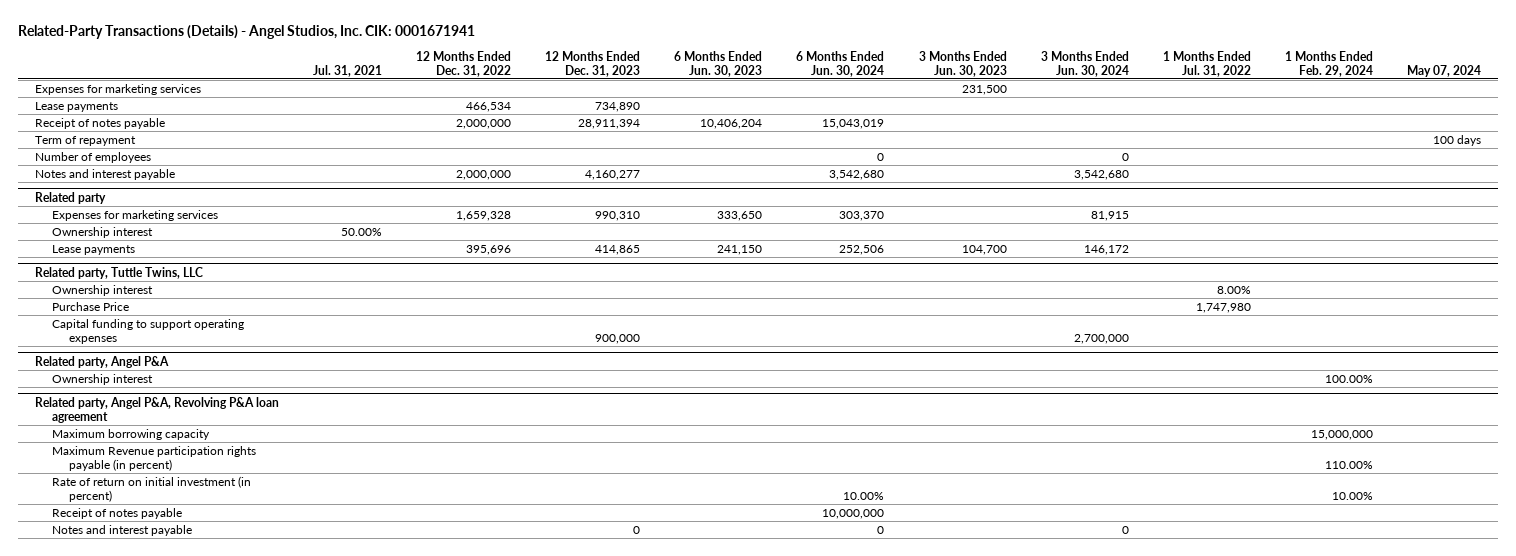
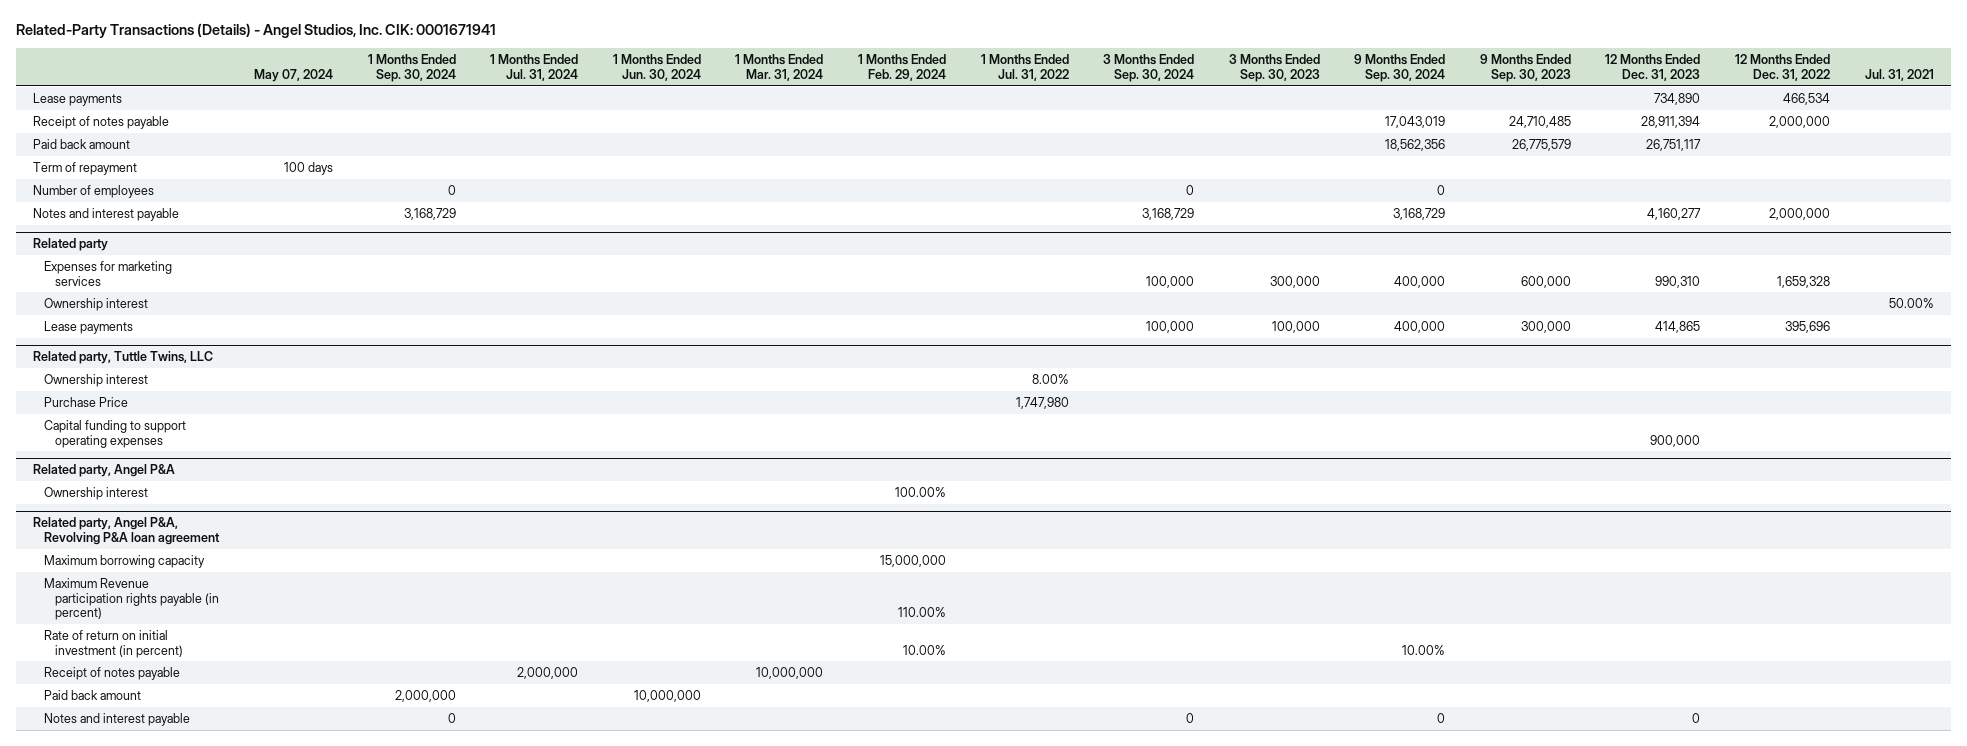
- | Jul. 31, 2021 | 12 Months Ended Dec. 31, 2022 | 12 Months Ended Dec. 31, 2023 | 6 Months Ended Jun. 30, 2023 | 6 Months Ended Jun. 30, 2024 | 3 Months Ended Jun. 30, 2023 | 3 Months Ended Jun. 30, 2024 | 1 Months Ended Jul. 31, 2022 | 1 Months Ended Feb. 29, 2024 | May 07, 2024
+ | May 07, 2024 | 1 Months Ended Sep. 30, 2024 | 1 Months Ended Jul. 31, 2024 | 1 Months Ended Jun. 30, 2024 | 1 Months Ended Mar. 31, 2024 | 1 Months Ended Feb. 29, 2024 | 1 Months Ended Jul. 31, 2022 | 3 Months Ended Sep. 30, 2024 | 3 Months Ended Sep. 30, 2023 | 9 Months Ended Sep. 30, 2024 | 9 Months Ended Sep. 30, 2023 | 12 Months Ended Dec. 31, 2023 | 12 Months Ended Dec. 31, 2022 | Jul. 31, 2021
- Expenses for marketing services | | | | | | 231,500 | | | |
+ Paid back amount | | | | | | | | | | 18,562,356 | 26,775,579 | 26,751,117 | |
@ Related party, Angel P&A, Revolving P&A loan agreement
+ Paid back amount | | 2,000,000 | | 10,000,000 | | | | | | | | | |

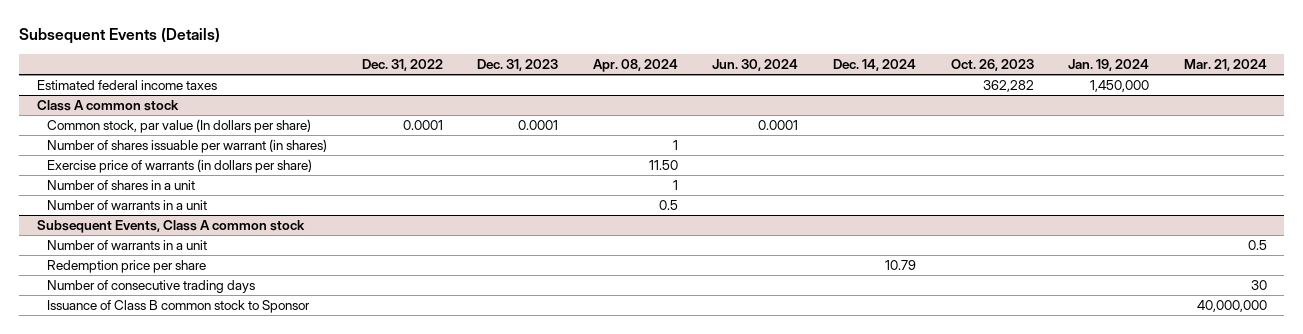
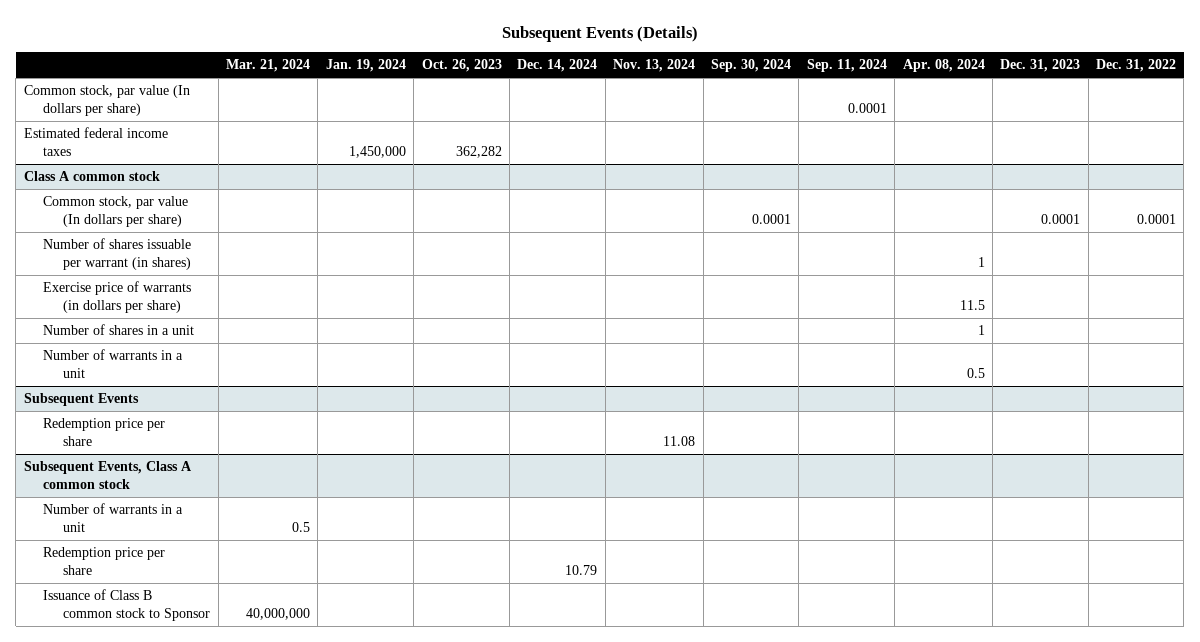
- | Dec. 31, 2022 | Dec. 31, 2023 | Apr. 08, 2024 | Jun. 30, 2024 | Dec. 14, 2024 | Oct. 26, 2023 | Jan. 19, 2024 | Mar. 21, 2024
+ | Mar. 21, 2024 | Jan. 19, 2024 | Oct. 26, 2023 | Dec. 14, 2024 | Nov. 13, 2024 | Sep. 30, 2024 | Sep. 11, 2024 | Apr. 08, 2024 | Dec. 31, 2023 | Dec. 31, 2022
+ Common stock, par value (In dollars per share) | | | | | | | 0.0001 | | |
@ Class A common stock
- Exercise price of warrants (in dollars per share) | | | 11.50 | | | | |
+ Exercise price of warrants (in dollars per share) | | | | | | | | 11.5 | |
+ Subsequent Events
+ Redemption price per share | | | | | 11.08 | | | | |
@ Subsequent Events, Class A common stock
- Number of consecutive trading days | | | | | | | | 30

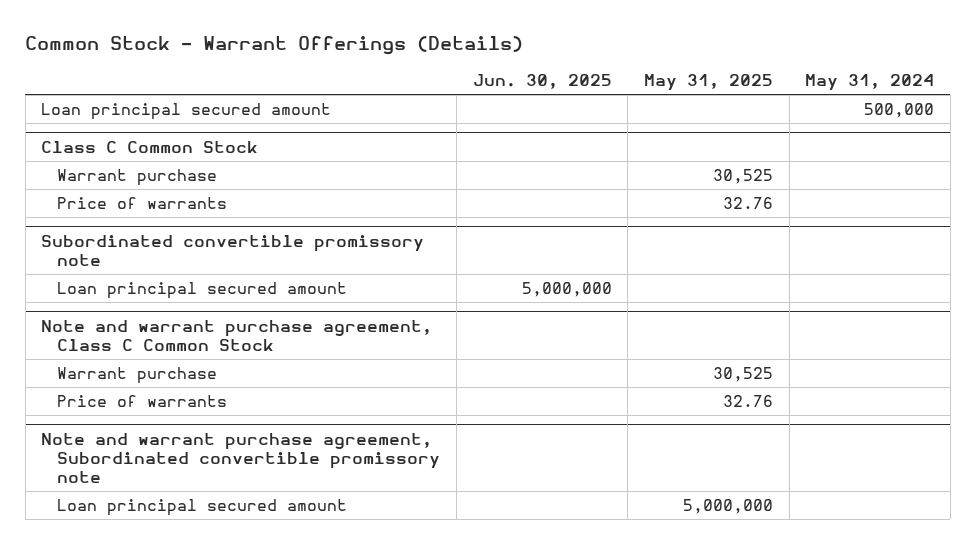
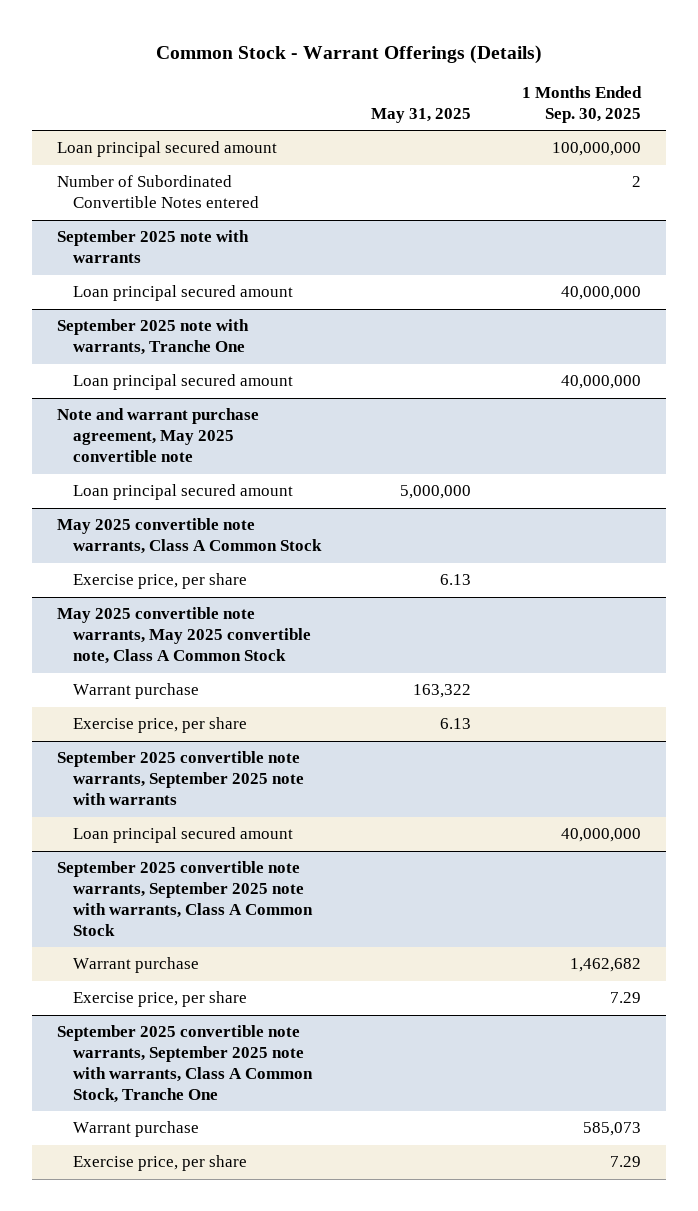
- | Jun. 30, 2025 | May 31, 2025 | May 31, 2024
+ | May 31, 2025 | 1 Months Ended Sep. 30, 2025
- Class C Common Stock
- Warrant purchase | | 30,525 |
- Price of warrants | | 32.76 |
- Subordinated convertible promissory note
- Loan principal secured amount | 5,000,000 | |
- Note and warrant purchase agreement, Class C Common Stock
- Warrant purchase | | 30,525 |
- Price of warrants | | 32.76 |
- Note and warrant purchase agreement, Subordinated convertible promissory note
+ Number of Subordinated Convertible Notes entered | | 2
+ September 2025 note with warrants
+ Loan principal secured amount | | 40,000,000
+ September 2025 note with warrants, Tranche One
+ Loan principal secured amount | | 40,000,000
+ Note and warrant purchase agreement, May 2025 convertible note
+ May 2025 convertible note warrants, Class A Common Stock
+ Exercise price, per share | 6.13 |
+ May 2025 convertible note warrants, May 2025 convertible note, Class A Common Stock
+ Warrant purchase | 163,322 |
+ Exercise price, per share | 6.13 |
+ September 2025 convertible note warrants, September 2025 note with warrants
+ Loan principal secured amount | | 40,000,000
+ September 2025 convertible note warrants, September 2025 note with warrants, Class A Common Stock
+ Warrant purchase | | 1,462,682
+ Exercise price, per share | | 7.29
+ September 2025 convertible note warrants, September 2025 note with warrants, Class A Common Stock, Tranche One
+ Warrant purchase | | 585,073
+ Exercise price, per share | | 7.29

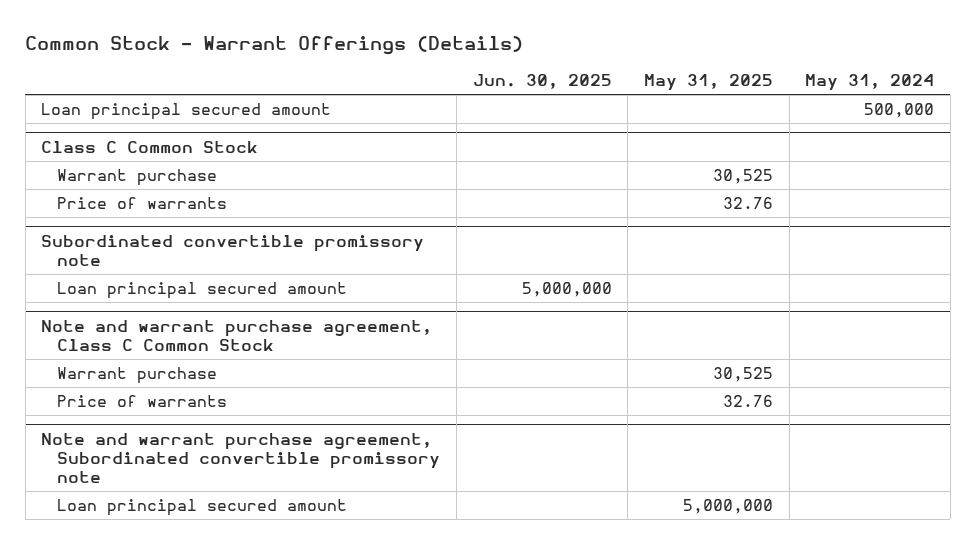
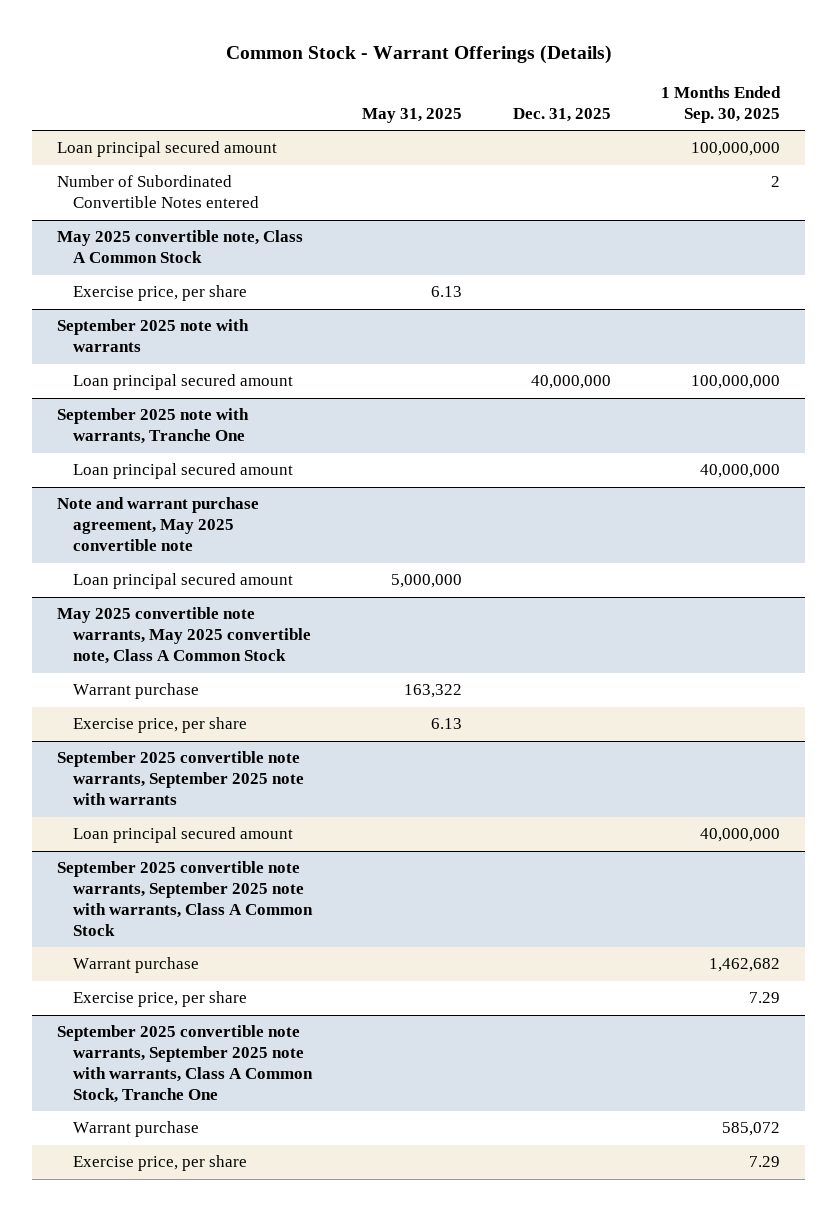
- | Jun. 30, 2025 | May 31, 2025 | May 31, 2024
+ | May 31, 2025 | Dec. 31, 2025 | 1 Months Ended Sep. 30, 2025
- Class C Common Stock
- Warrant purchase | | 30,525 |
- Price of warrants | | 32.76 |
- Subordinated convertible promissory note
- Loan principal secured amount | 5,000,000 | |
- Note and warrant purchase agreement, Class C Common Stock
- Warrant purchase | | 30,525 |
- Price of warrants | | 32.76 |
- Note and warrant purchase agreement, Subordinated convertible promissory note
+ Number of Subordinated Convertible Notes entered | | | 2
+ May 2025 convertible note, Class A Common Stock
+ Exercise price, per share | 6.13 | |
+ September 2025 note with warrants
+ Loan principal secured amount | | 40,000,000 | 100,000,000
+ September 2025 note with warrants, Tranche One
+ Loan principal secured amount | | | 40,000,000
+ Note and warrant purchase agreement, May 2025 convertible note
+ May 2025 convertible note warrants, May 2025 convertible note, Class A Common Stock
+ Warrant purchase | 163,322 | |
+ Exercise price, per share | 6.13 | |
+ September 2025 convertible note warrants, September 2025 note with warrants
+ Loan principal secured amount | | | 40,000,000
+ September 2025 convertible note warrants, September 2025 note with warrants, Class A Common Stock
+ Warrant purchase | | | 1,462,682
+ Exercise price, per share | | | 7.29
+ September 2025 convertible note warrants, September 2025 note with warrants, Class A Common Stock, Tranche One
+ Warrant purchase | | | 585,072
+ Exercise price, per share | | | 7.29

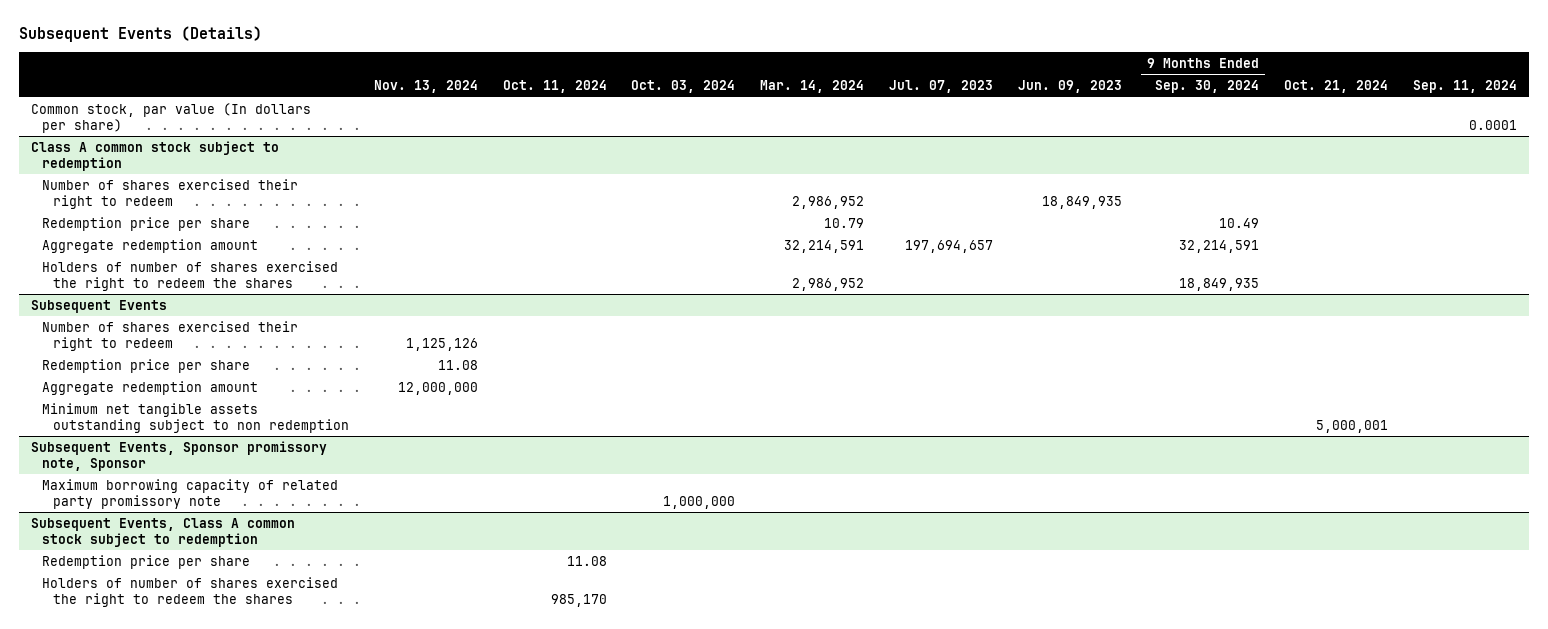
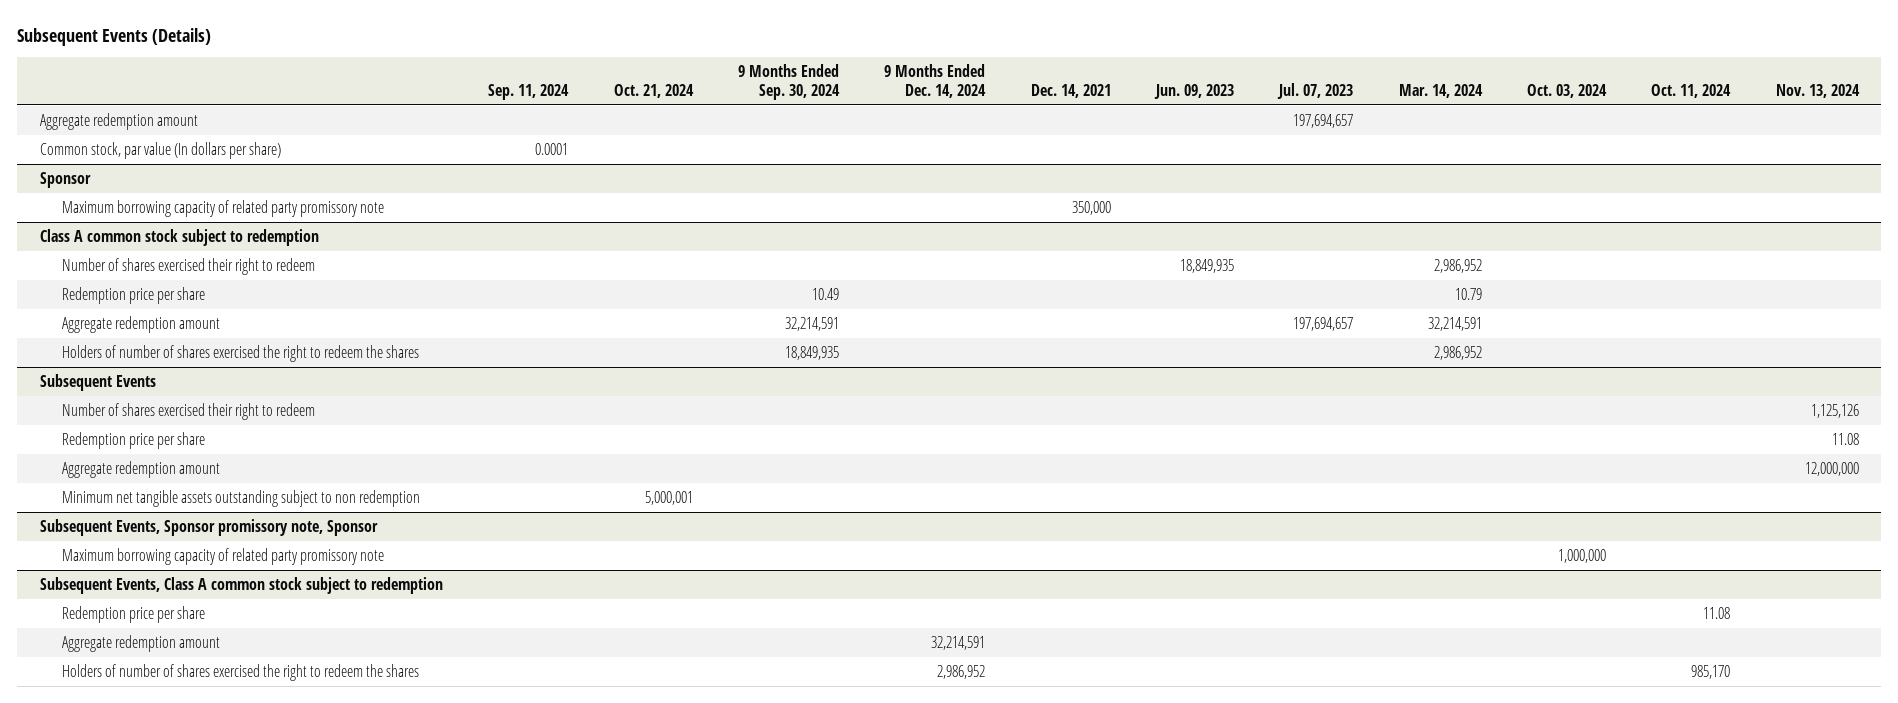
- | Nov. 13, 2024 | Oct. 11, 2024 | Oct. 03, 2024 | Mar. 14, 2024 | Jul. 07, 2023 | Jun. 09, 2023 | 9 Months Ended Sep. 30, 2024 | Oct. 21, 2024 | Sep. 11, 2024
+ | Sep. 11, 2024 | Oct. 21, 2024 | 9 Months Ended Sep. 30, 2024 | 9 Months Ended Dec. 14, 2024 | Dec. 14, 2021 | Jun. 09, 2023 | Jul. 07, 2023 | Mar. 14, 2024 | Oct. 03, 2024 | Oct. 11, 2024 | Nov. 13, 2024
+ Aggregate redemption amount | | | | | | | 197,694,657 | | | |
+ Sponsor
+ Maximum borrowing capacity of related party promissory note | | | | | 350,000 | | | | | |
@ Subsequent Events, Class A common stock subject to redemption
+ Aggregate redemption amount | | | | 32,214,591 | | | | | | |

